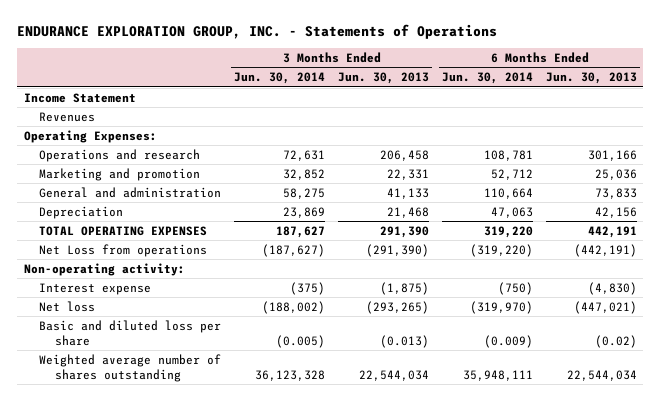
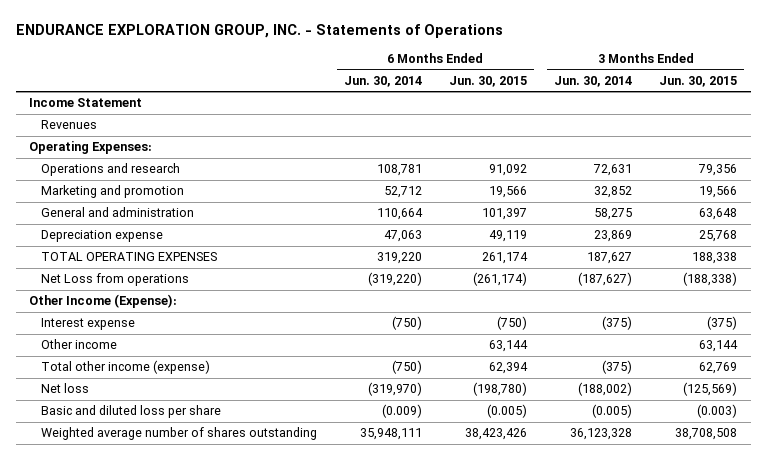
- | 3 Months Ended Jun. 30, 2014 | 3 Months Ended Jun. 30, 2013 | 6 Months Ended Jun. 30, 2014 | 6 Months Ended Jun. 30, 2013
+ | 6 Months Ended Jun. 30, 2014 | 6 Months Ended Jun. 30, 2015 | 3 Months Ended Jun. 30, 2014 | 3 Months Ended Jun. 30, 2015
- Depreciation | 23,869 | 21,468 | 47,063 | 42,156
+ Depreciation expense | 47,063 | 49,119 | 23,869 | 25,768
- Non-operating activity:
+ Other Income (Expense):
+ Other income | | 63,144 | | 63,144
+ Total other income (expense) | (750) | 62,394 | (375) | 62,769

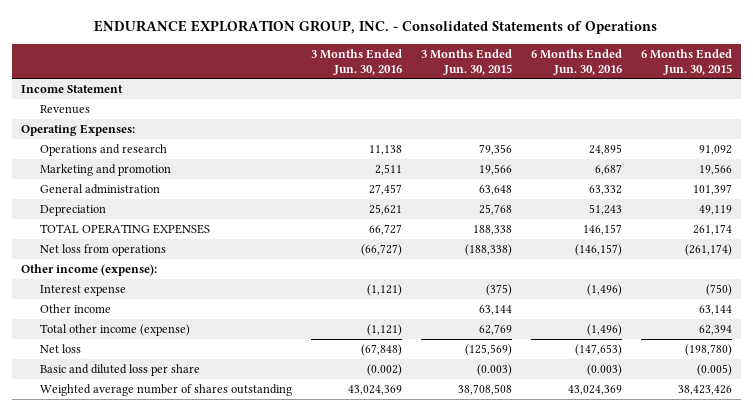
- ENDURANCE EXPLORATION GROUP, INC. - Statements of Operations
+ ENDURANCE EXPLORATION GROUP, INC. - Consolidated Statements of Operations
- | 6 Months Ended Jun. 30, 2014 | 6 Months Ended Jun. 30, 2015 | 3 Months Ended Jun. 30, 2014 | 3 Months Ended Jun. 30, 2015
+ | 3 Months Ended Jun. 30, 2016 | 3 Months Ended Jun. 30, 2015 | 6 Months Ended Jun. 30, 2016 | 6 Months Ended Jun. 30, 2015
- General and administration | 110,664 | 101,397 | 58,275 | 63,648
- Depreciation expense | 47,063 | 49,119 | 23,869 | 25,768
+ General administration | 27,457 | 63,648 | 63,332 | 101,397
+ Depreciation | 25,621 | 25,768 | 51,243 | 49,119
- Net Loss from operations | (319,220) | (261,174) | (187,627) | (188,338)
- Other Income (Expense):
+ Net loss from operations | (66,727) | (188,338) | (146,157) | (261,174)
+ Other income (expense):

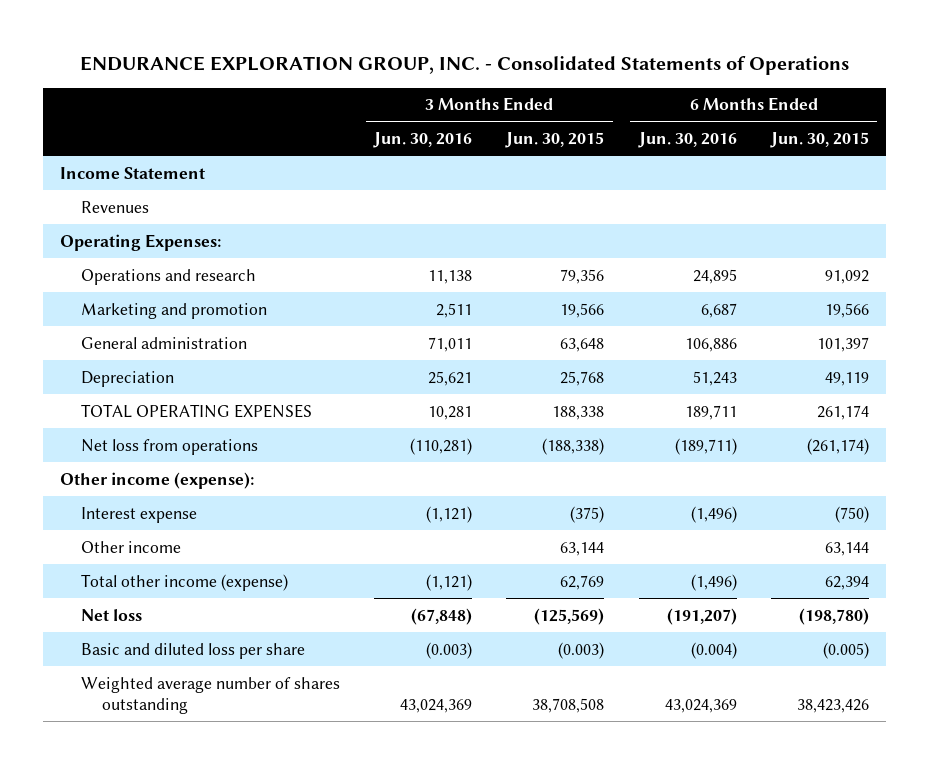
- General administration | 27,457 | 63,648 | 63,332 | 101,397
+ General administration | 71,011 | 63,648 | 106,886 | 101,397
- TOTAL OPERATING EXPENSES | 66,727 | 188,338 | 146,157 | 261,174
- Net loss from operations | (66,727) | (188,338) | (146,157) | (261,174)
+ TOTAL OPERATING EXPENSES | 10,281 | 188,338 | 189,711 | 261,174
+ Net loss from operations | (110,281) | (188,338) | (189,711) | (261,174)
- Net loss | (67,848) | (125,569) | (147,653) | (198,780)
- Basic and diluted loss per share | (0.002) | (0.003) | (0.003) | (0.005)
+ Net loss | (67,848) | (125,569) | (191,207) | (198,780)
+ Basic and diluted loss per share | (0.003) | (0.003) | (0.004) | (0.005)

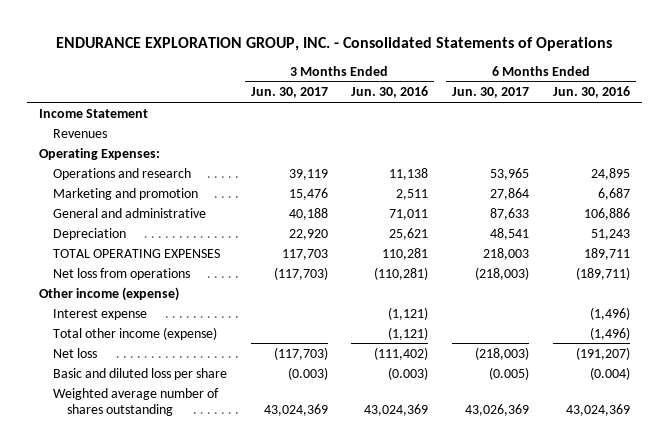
- | 3 Months Ended Jun. 30, 2016 | 3 Months Ended Jun. 30, 2015 | 6 Months Ended Jun. 30, 2016 | 6 Months Ended Jun. 30, 2015
+ | 3 Months Ended Jun. 30, 2017 | 3 Months Ended Jun. 30, 2016 | 6 Months Ended Jun. 30, 2017 | 6 Months Ended Jun. 30, 2016
- General administration | 71,011 | 63,648 | 106,886 | 101,397
+ General and administrative | 40,188 | 71,011 | 87,633 | 106,886
- TOTAL OPERATING EXPENSES | 10,281 | 188,338 | 189,711 | 261,174
+ TOTAL OPERATING EXPENSES | 117,703 | 110,281 | 218,003 | 189,711
- Other income (expense):
+ Other income (expense)
- Other income | | 63,144 | | 63,144
- Net loss | (67,848) | (125,569) | (191,207) | (198,780)
+ Net loss | (117,703) | (111,402) | (218,003) | (191,207)

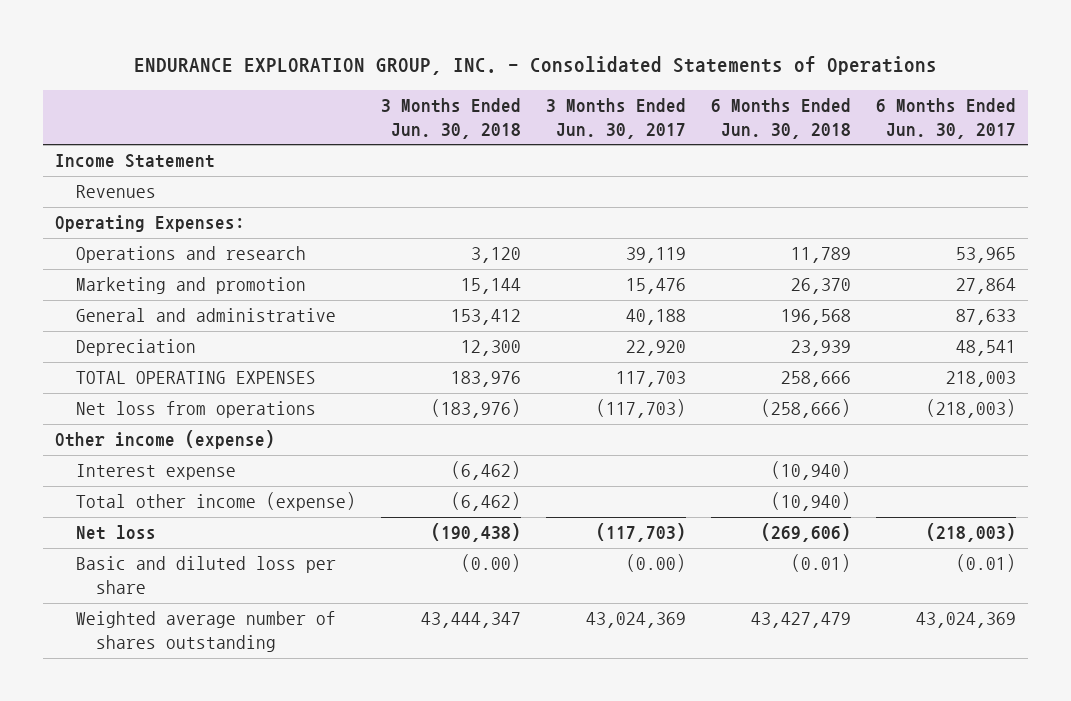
- | 3 Months Ended Jun. 30, 2017 | 3 Months Ended Jun. 30, 2016 | 6 Months Ended Jun. 30, 2017 | 6 Months Ended Jun. 30, 2016
+ | 3 Months Ended Jun. 30, 2018 | 3 Months Ended Jun. 30, 2017 | 6 Months Ended Jun. 30, 2018 | 6 Months Ended Jun. 30, 2017
- Basic and diluted loss per share | (0.003) | (0.003) | (0.005) | (0.004)
- Weighted average number of shares outstanding | 43,024,369 | 43,024,369 | 43,026,369 | 43,024,369
+ Basic and diluted loss per share | (0.00) | (0.00) | (0.01) | (0.01)
+ Weighted average number of shares outstanding | 43,444,347 | 43,024,369 | 43,427,479 | 43,024,369

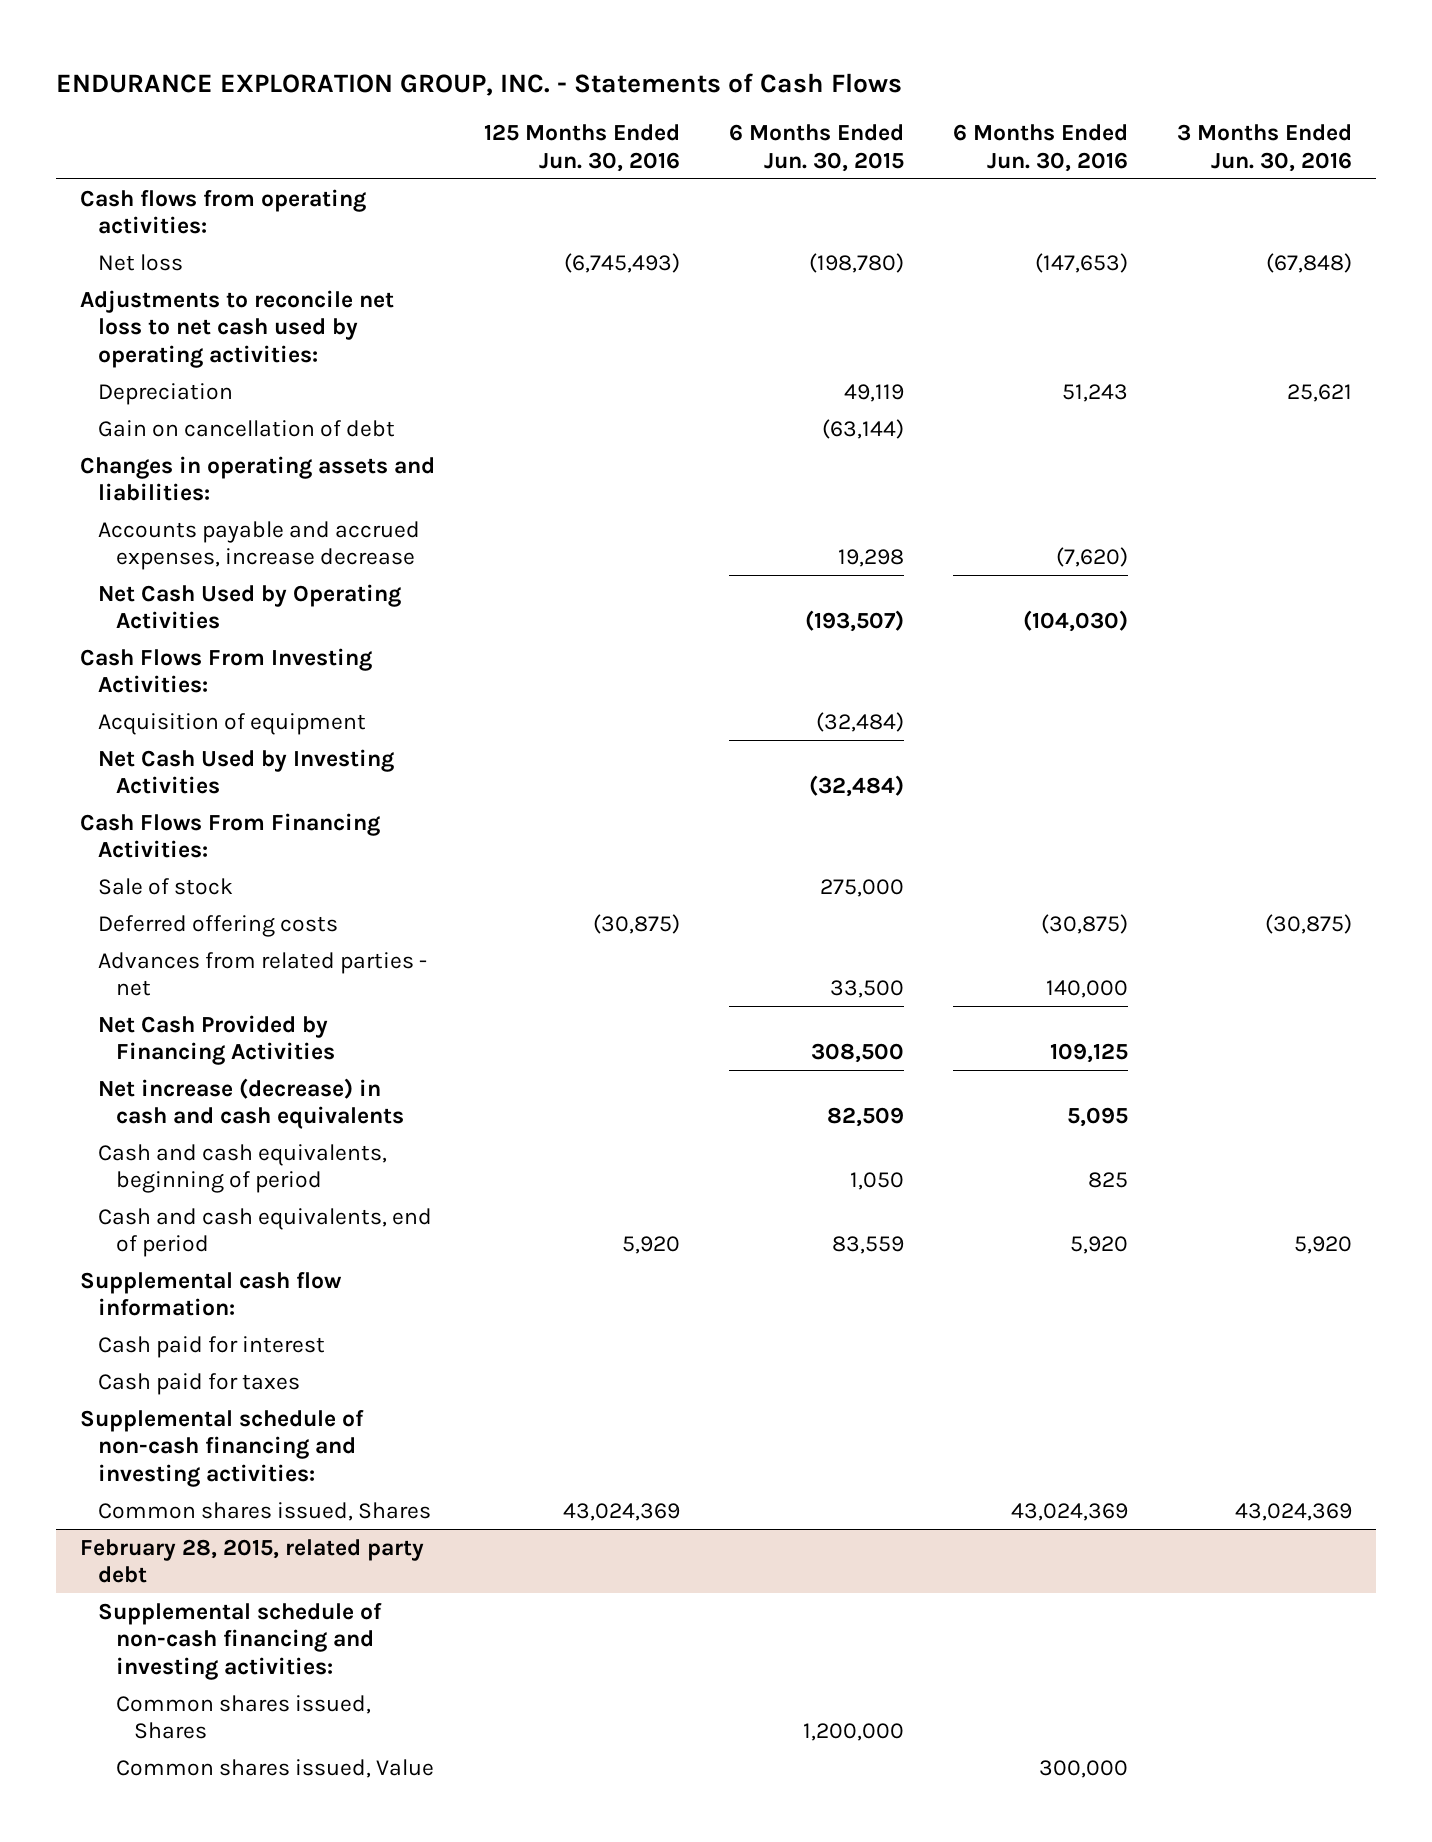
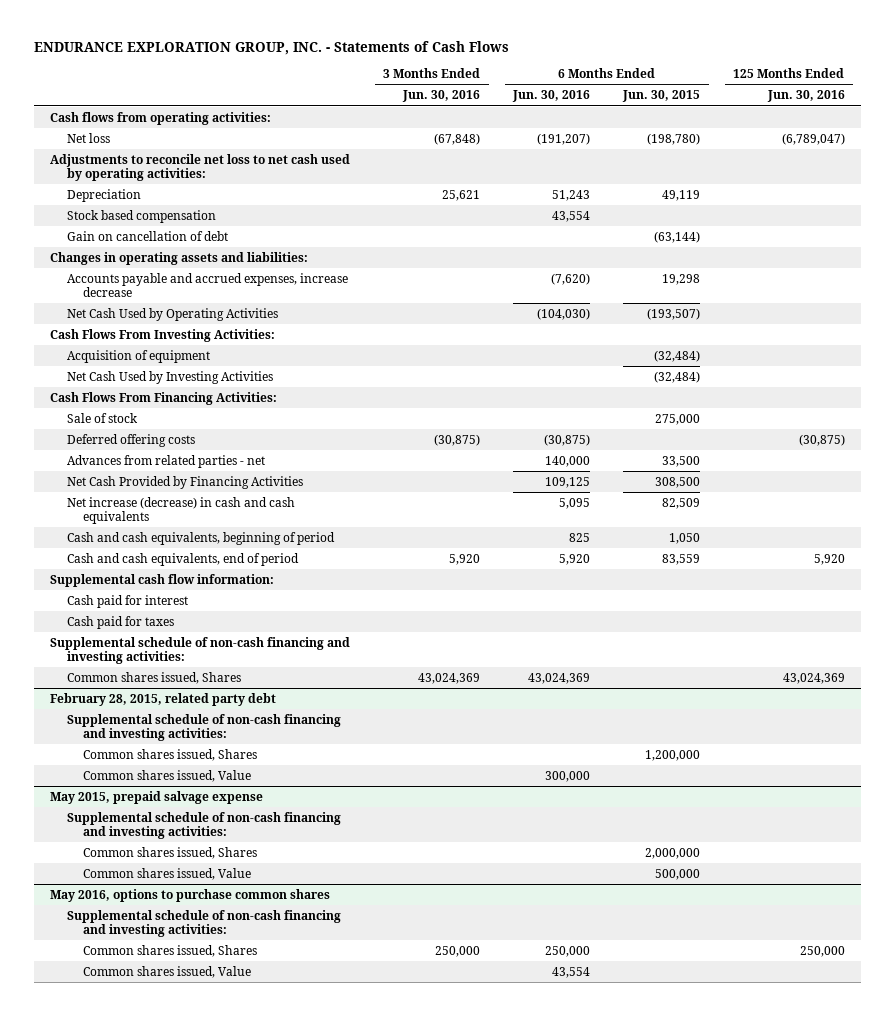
- | 125 Months Ended Jun. 30, 2016 | 6 Months Ended Jun. 30, 2015 | 6 Months Ended Jun. 30, 2016 | 3 Months Ended Jun. 30, 2016
+ | 3 Months Ended Jun. 30, 2016 | 6 Months Ended Jun. 30, 2016 | 6 Months Ended Jun. 30, 2015 | 125 Months Ended Jun. 30, 2016
- Net loss | (6,745,493) | (198,780) | (147,653) | (67,848)
+ Net loss | (67,848) | (191,207) | (198,780) | (6,789,047)
+ Stock based compensation | | 43,554 | |
+ May 2015, prepaid salvage expense
+ Supplemental schedule of non-cash financing and investing activities:
+ Common shares issued, Shares | | | 2,000,000 |
+ Common shares issued, Value | | | 500,000 |
+ May 2016, options to purchase common shares
+ Supplemental schedule of non-cash financing and investing activities:
+ Common shares issued, Shares | 250,000 | 250,000 | | 250,000
+ Common shares issued, Value | | 43,554 | |

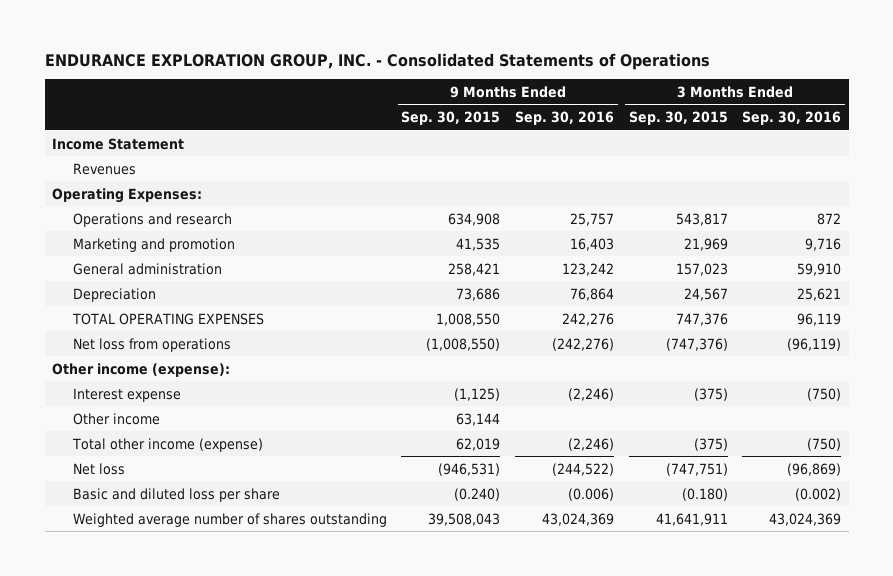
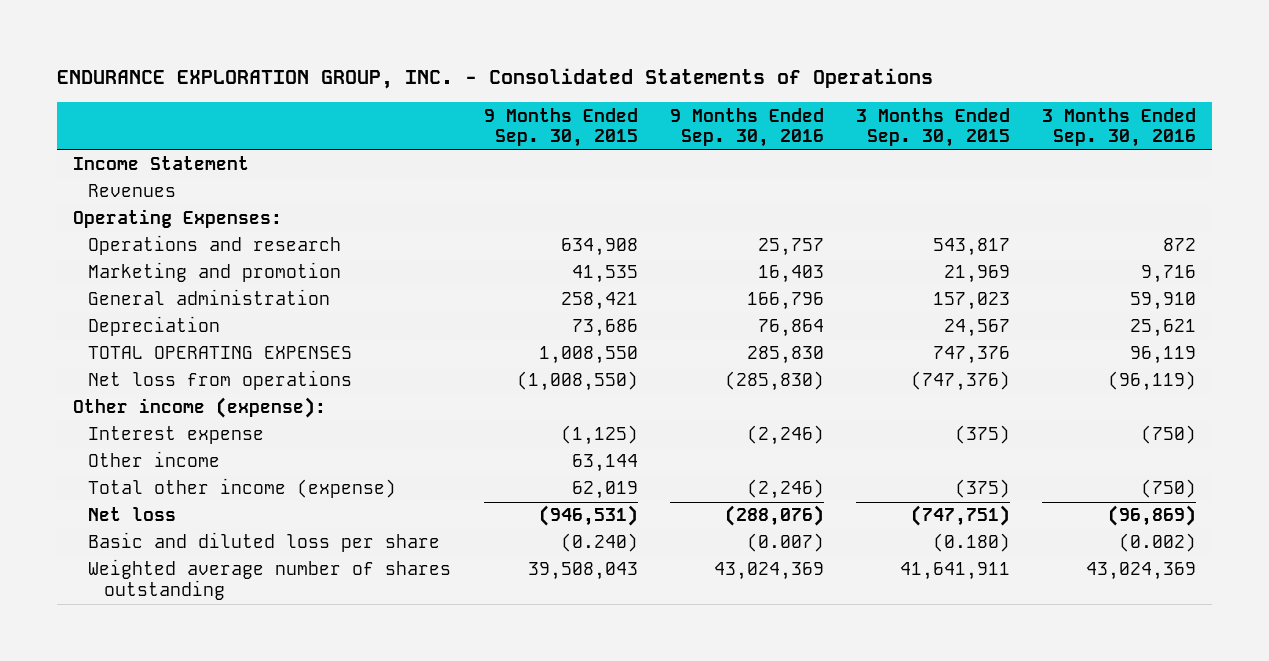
- General administration | 258,421 | 123,242 | 157,023 | 59,910
+ General administration | 258,421 | 166,796 | 157,023 | 59,910
- TOTAL OPERATING EXPENSES | 1,008,550 | 242,276 | 747,376 | 96,119
- Net loss from operations | (1,008,550) | (242,276) | (747,376) | (96,119)
+ TOTAL OPERATING EXPENSES | 1,008,550 | 285,830 | 747,376 | 96,119
+ Net loss from operations | (1,008,550) | (285,830) | (747,376) | (96,119)
- Net loss | (946,531) | (244,522) | (747,751) | (96,869)
- Basic and diluted loss per share | (0.240) | (0.006) | (0.180) | (0.002)
+ Net loss | (946,531) | (288,076) | (747,751) | (96,869)
+ Basic and diluted loss per share | (0.240) | (0.007) | (0.180) | (0.002)

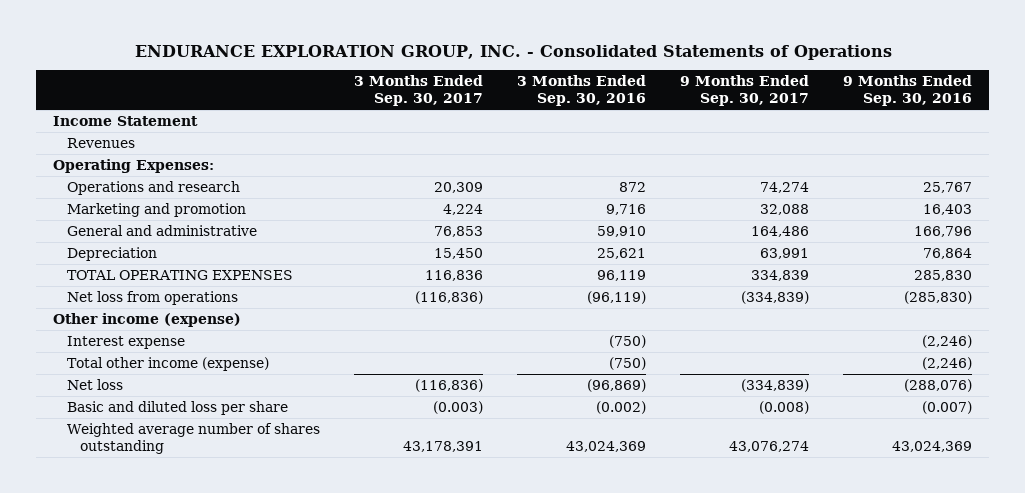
- | 9 Months Ended Sep. 30, 2015 | 9 Months Ended Sep. 30, 2016 | 3 Months Ended Sep. 30, 2015 | 3 Months Ended Sep. 30, 2016
+ | 3 Months Ended Sep. 30, 2017 | 3 Months Ended Sep. 30, 2016 | 9 Months Ended Sep. 30, 2017 | 9 Months Ended Sep. 30, 2016
- Operations and research | 634,908 | 25,757 | 543,817 | 872
+ Operations and research | 20,309 | 872 | 74,274 | 25,767
- General administration | 258,421 | 166,796 | 157,023 | 59,910
+ General and administrative | 76,853 | 59,910 | 164,486 | 166,796
- Other income (expense):
+ Other income (expense)
- Other income | 63,144 | | |

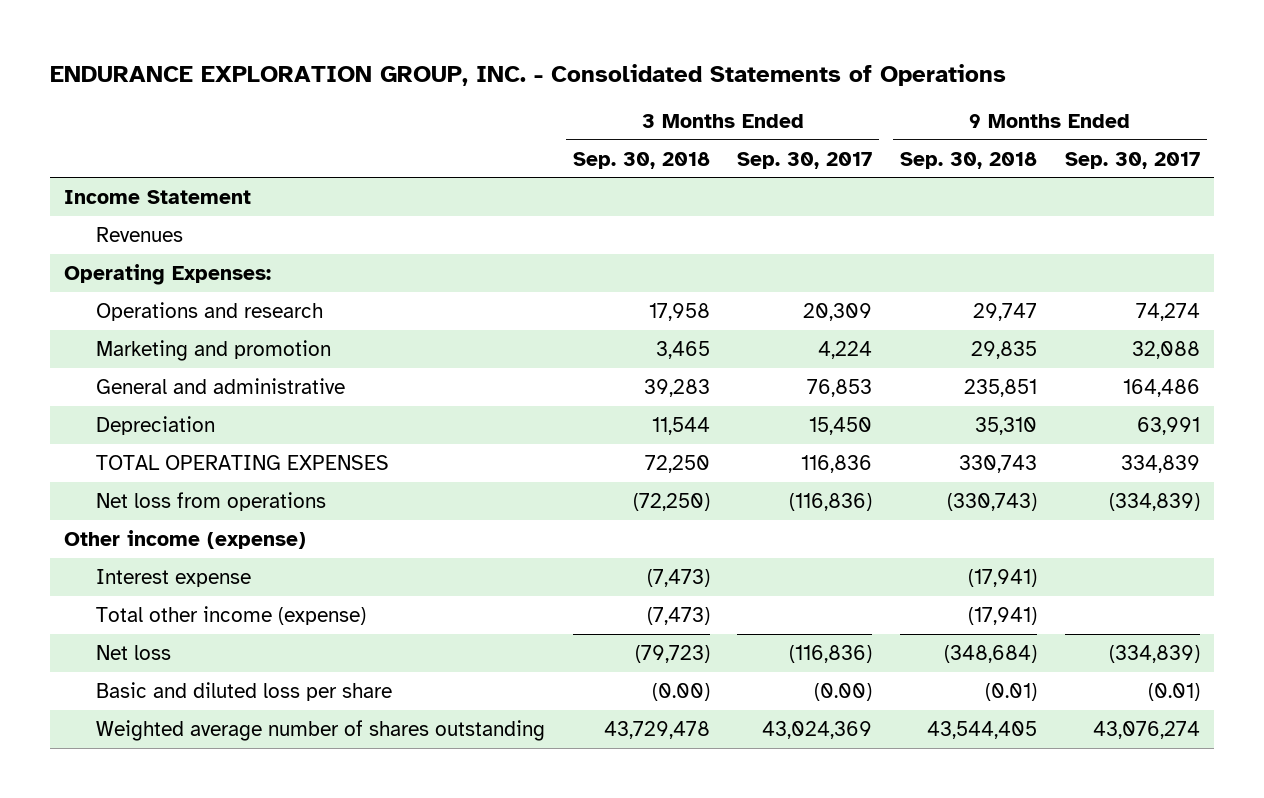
- | 3 Months Ended Sep. 30, 2017 | 3 Months Ended Sep. 30, 2016 | 9 Months Ended Sep. 30, 2017 | 9 Months Ended Sep. 30, 2016
+ | 3 Months Ended Sep. 30, 2018 | 3 Months Ended Sep. 30, 2017 | 9 Months Ended Sep. 30, 2018 | 9 Months Ended Sep. 30, 2017
- Basic and diluted loss per share | (0.003) | (0.002) | (0.008) | (0.007)
- Weighted average number of shares outstanding | 43,178,391 | 43,024,369 | 43,076,274 | 43,024,369
+ Basic and diluted loss per share | (0.00) | (0.00) | (0.01) | (0.01)
+ Weighted average number of shares outstanding | 43,729,478 | 43,024,369 | 43,544,405 | 43,076,274

